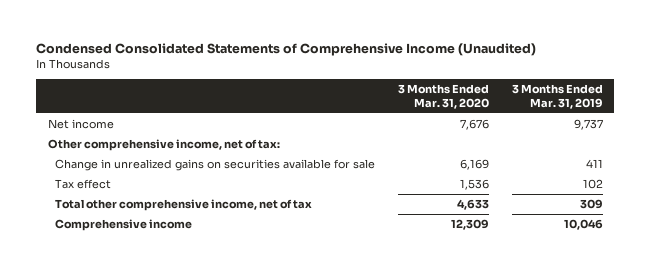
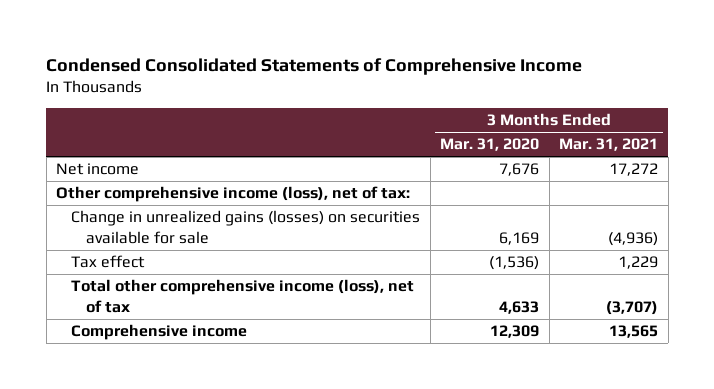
- Condensed Consolidated Statements of Comprehensive Income (Unaudited)
+ Condensed Consolidated Statements of Comprehensive Income
- | 3 Months Ended Mar. 31, 2020 | 3 Months Ended Mar. 31, 2019
+ | 3 Months Ended Mar. 31, 2020 | 3 Months Ended Mar. 31, 2021
- Other comprehensive income, net of tax:
- Change in unrealized gains on securities available for sale | 6,169 | 411
- Tax effect | 1,536 | 102
- Total other comprehensive income, net of tax | 4,633 | 309
+ Other comprehensive income (loss), net of tax:
+ Change in unrealized gains (losses) on securities available for sale | 6,169 | (4,936)
+ Tax effect | (1,536) | 1,229
+ Total other comprehensive income (loss), net of tax | 4,633 | (3,707)

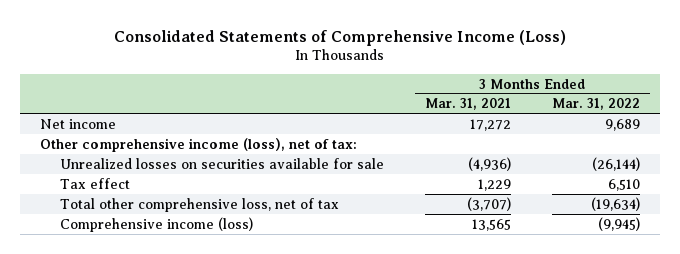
- Condensed Consolidated Statements of Comprehensive Income
+ Consolidated Statements of Comprehensive Income (Loss)
- | 3 Months Ended Mar. 31, 2020 | 3 Months Ended Mar. 31, 2021
+ | 3 Months Ended Mar. 31, 2021 | 3 Months Ended Mar. 31, 2022
- Change in unrealized gains (losses) on securities available for sale | 6,169 | (4,936)
+ Unrealized losses on securities available for sale | (4,936) | (26,144)
- Total other comprehensive income (loss), net of tax | 4,633 | (3,707)
- Comprehensive income | 12,309 | 13,565
+ Total other comprehensive loss, net of tax | (3,707) | (19,634)
+ Comprehensive income (loss) | 13,565 | (9,945)

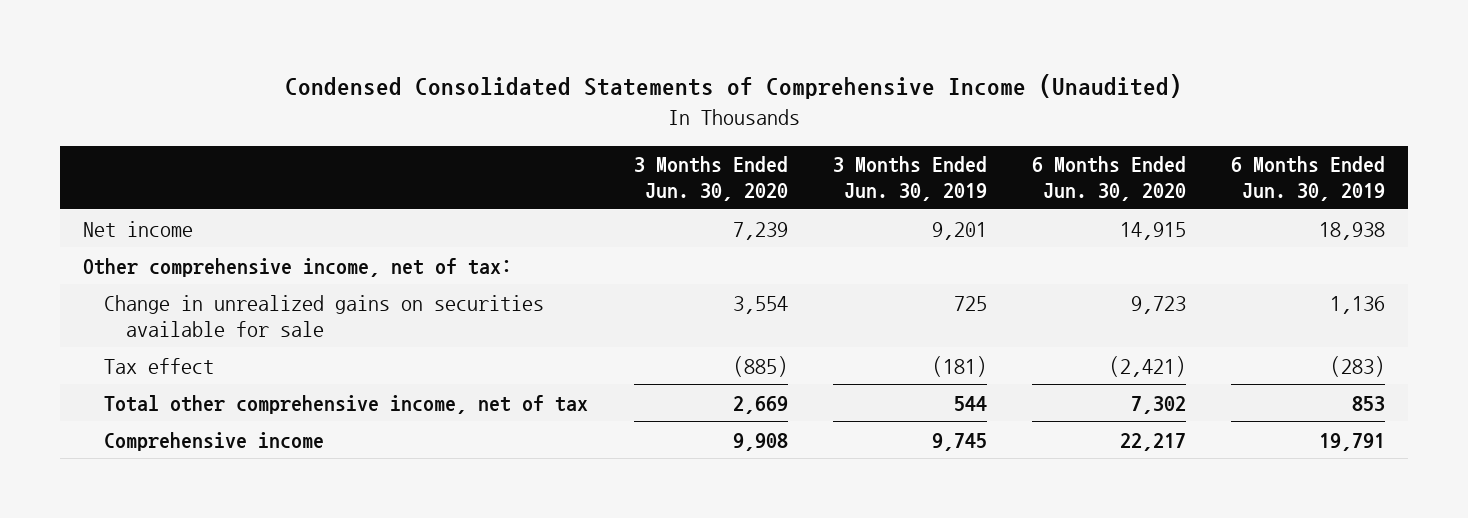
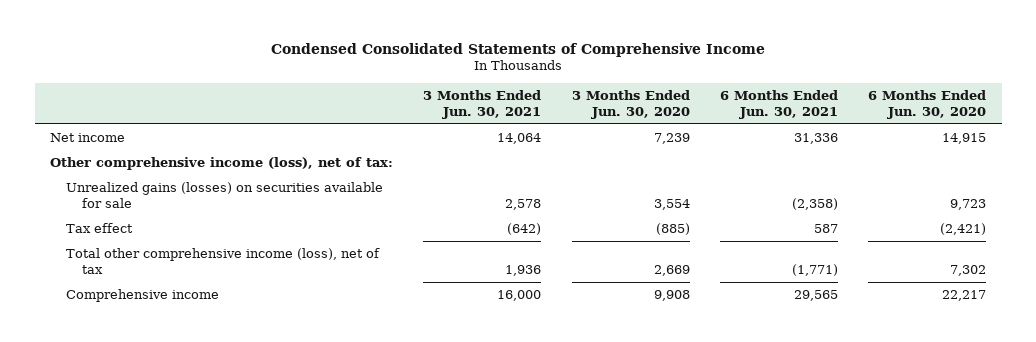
- Condensed Consolidated Statements of Comprehensive Income (Unaudited)
+ Condensed Consolidated Statements of Comprehensive Income
- | 3 Months Ended Jun. 30, 2020 | 3 Months Ended Jun. 30, 2019 | 6 Months Ended Jun. 30, 2020 | 6 Months Ended Jun. 30, 2019
+ | 3 Months Ended Jun. 30, 2021 | 3 Months Ended Jun. 30, 2020 | 6 Months Ended Jun. 30, 2021 | 6 Months Ended Jun. 30, 2020
- Other comprehensive income, net of tax:
- Change in unrealized gains on securities available for sale | 3,554 | 725 | 9,723 | 1,136
+ Other comprehensive income (loss), net of tax:
+ Unrealized gains (losses) on securities available for sale | 2,578 | 3,554 | (2,358) | 9,723
- Total other comprehensive income, net of tax | 2,669 | 544 | 7,302 | 853
+ Total other comprehensive income (loss), net of tax | 1,936 | 2,669 | (1,771) | 7,302

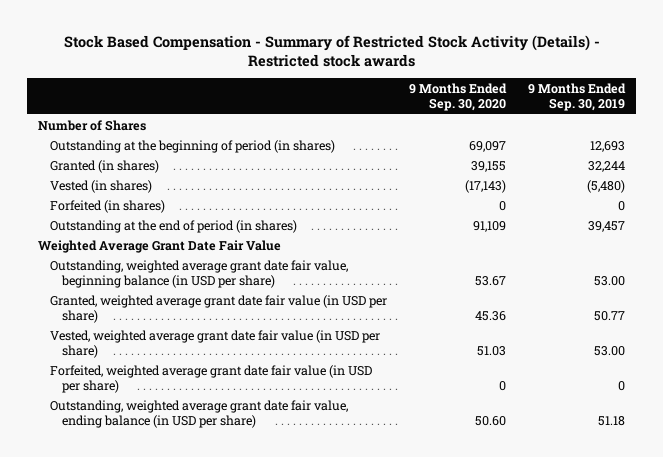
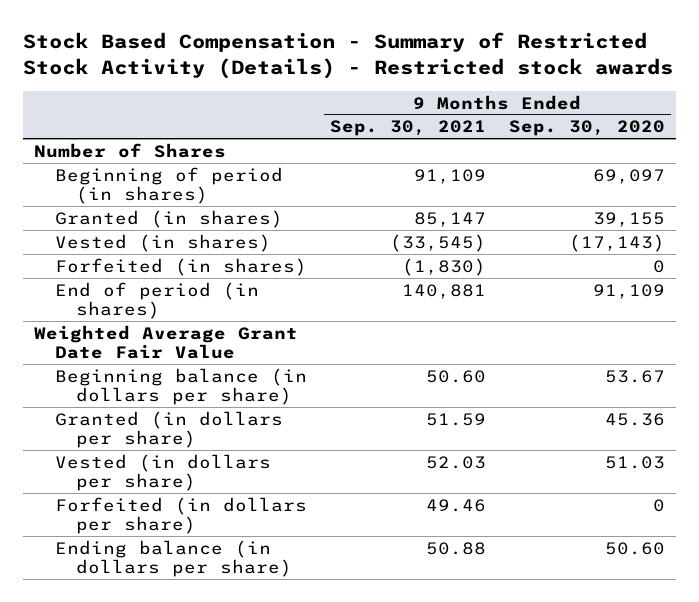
- | 9 Months Ended Sep. 30, 2020 | 9 Months Ended Sep. 30, 2019
+ | 9 Months Ended Sep. 30, 2021 | 9 Months Ended Sep. 30, 2020
- Outstanding at the beginning of period (in shares) | 69,097 | 12,693
+ Beginning of period (in shares) | 91,109 | 69,097
- Outstanding at the end of period (in shares) | 91,109 | 39,457
+ End of period (in shares) | 140,881 | 91,109
- Outstanding, weighted average grant date fair value, beginning balance (in USD per share) | 53.67 | 53.00
- Granted, weighted average grant date fair value (in USD per share) | 45.36 | 50.77
- Vested, weighted average grant date fair value (in USD per share) | 51.03 | 53.00
- Forfeited, weighted average grant date fair value (in USD per share) | 0 | 0
- Outstanding, weighted average grant date fair value, ending balance (in USD per share) | 50.60 | 51.18
+ Beginning balance (in dollars per share) | 50.60 | 53.67
+ Granted (in dollars per share) | 51.59 | 45.36
+ Vested (in dollars per share) | 52.03 | 51.03
+ Forfeited (in dollars per share) | 49.46 | 0
+ Ending balance (in dollars per share) | 50.88 | 50.60

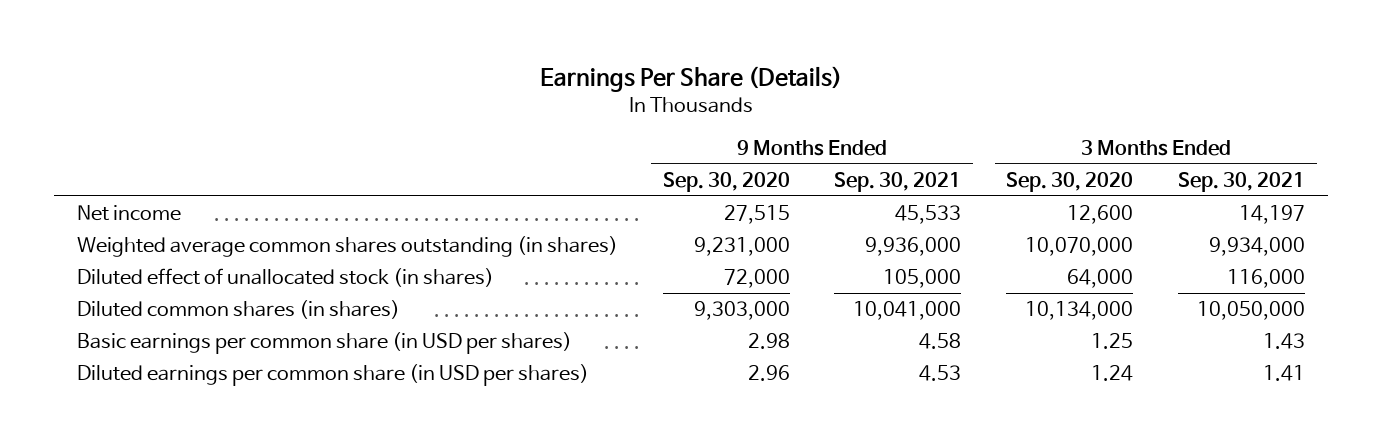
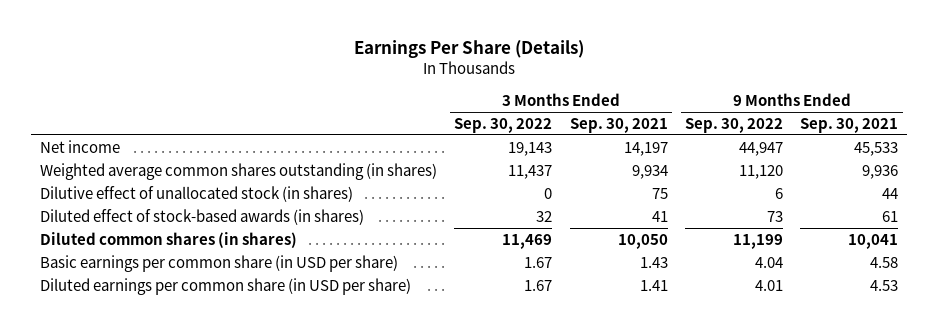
- | 9 Months Ended Sep. 30, 2020 | 9 Months Ended Sep. 30, 2021 | 3 Months Ended Sep. 30, 2020 | 3 Months Ended Sep. 30, 2021
+ | 3 Months Ended Sep. 30, 2022 | 3 Months Ended Sep. 30, 2021 | 9 Months Ended Sep. 30, 2022 | 9 Months Ended Sep. 30, 2021
- Weighted average common shares outstanding (in shares) | 9,231,000 | 9,936,000 | 10,070,000 | 9,934,000
- Diluted effect of unallocated stock (in shares) | 72,000 | 105,000 | 64,000 | 116,000
- Diluted common shares (in shares) | 9,303,000 | 10,041,000 | 10,134,000 | 10,050,000
- Basic earnings per common share (in USD per shares) | 2.98 | 4.58 | 1.25 | 1.43
- Diluted earnings per common share (in USD per shares) | 2.96 | 4.53 | 1.24 | 1.41
+ Weighted average common shares outstanding (in shares) | 11,437 | 9,934 | 11,120 | 9,936
+ Dilutive effect of unallocated stock (in shares) | 0 | 75 | 6 | 44
+ Diluted effect of stock-based awards (in shares) | 32 | 41 | 73 | 61
+ Diluted common shares (in shares) | 11,469 | 10,050 | 11,199 | 10,041
+ Basic earnings per common share (in USD per share) | 1.67 | 1.43 | 4.04 | 4.58
+ Diluted earnings per common share (in USD per share) | 1.67 | 1.41 | 4.01 | 4.53

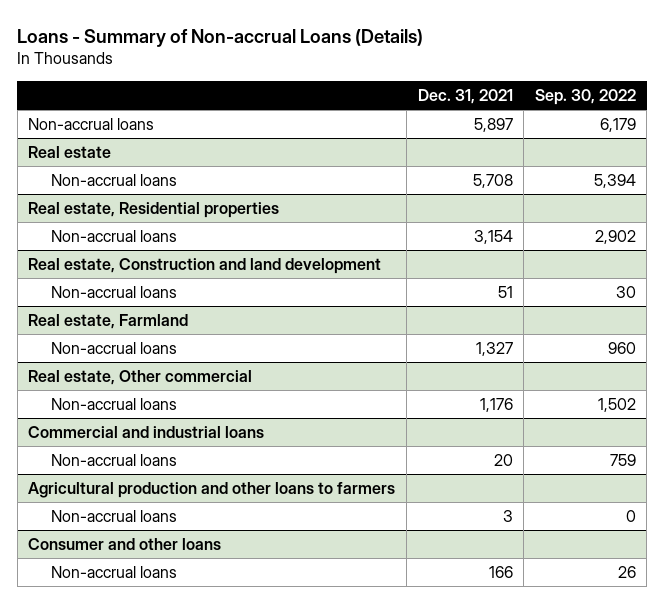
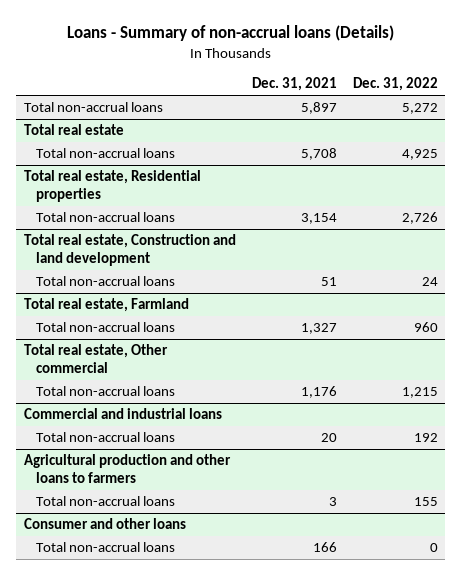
- Loans - Summary of Non-accrual Loans (Details)
+ Loans - Summary of non-accrual loans (Details)
- | Dec. 31, 2021 | Sep. 30, 2022
+ | Dec. 31, 2021 | Dec. 31, 2022
- Non-accrual loans | 5,897 | 6,179
- Real estate
- Non-accrual loans | 5,708 | 5,394
- Real estate, Residential properties
- Non-accrual loans | 3,154 | 2,902
- Real estate, Construction and land development
- Non-accrual loans | 51 | 30
- Real estate, Farmland
- Non-accrual loans | 1,327 | 960
- Real estate, Other commercial
- Non-accrual loans | 1,176 | 1,502
+ Total non-accrual loans | 5,897 | 5,272
+ Total real estate
+ Total non-accrual loans | 5,708 | 4,925
+ Total real estate, Residential properties
+ Total non-accrual loans | 3,154 | 2,726
+ Total real estate, Construction and land development
+ Total non-accrual loans | 51 | 24
+ Total real estate, Farmland
+ Total non-accrual loans | 1,327 | 960
+ Total real estate, Other commercial
+ Total non-accrual loans | 1,176 | 1,215
@ Commercial and industrial loans
- Non-accrual loans | 20 | 759
+ Total non-accrual loans | 20 | 192
@ Agricultural production and other loans to farmers
- Non-accrual loans | 3 | 0
+ Total non-accrual loans | 3 | 155
@ Consumer and other loans
- Non-accrual loans | 166 | 26
+ Total non-accrual loans | 166 | 0

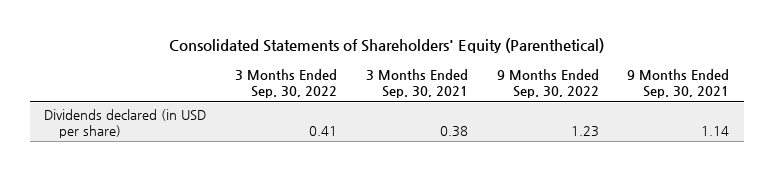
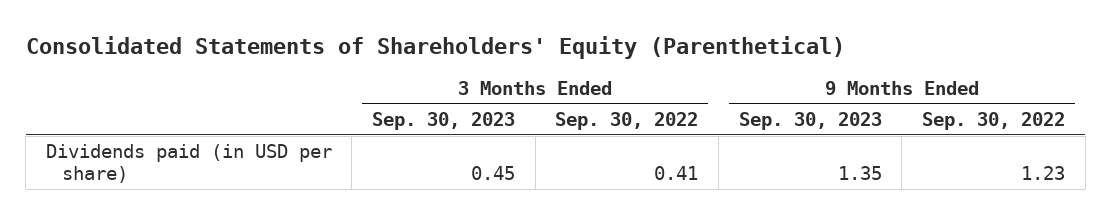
- | 3 Months Ended Sep. 30, 2022 | 3 Months Ended Sep. 30, 2021 | 9 Months Ended Sep. 30, 2022 | 9 Months Ended Sep. 30, 2021
+ | 3 Months Ended Sep. 30, 2023 | 3 Months Ended Sep. 30, 2022 | 9 Months Ended Sep. 30, 2023 | 9 Months Ended Sep. 30, 2022
- Dividends declared (in USD per share) | 0.41 | 0.38 | 1.23 | 1.14
+ Dividends paid (in USD per share) | 0.45 | 0.41 | 1.35 | 1.23

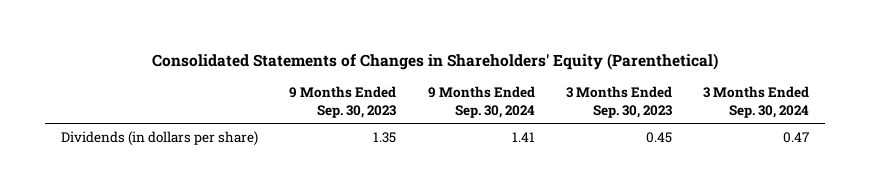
- Consolidated Statements of Shareholders' Equity (Parenthetical)
+ Consolidated Statements of Changes in Shareholders' Equity (Parenthetical)
- | 3 Months Ended Sep. 30, 2023 | 3 Months Ended Sep. 30, 2022 | 9 Months Ended Sep. 30, 2023 | 9 Months Ended Sep. 30, 2022
+ | 9 Months Ended Sep. 30, 2023 | 9 Months Ended Sep. 30, 2024 | 3 Months Ended Sep. 30, 2023 | 3 Months Ended Sep. 30, 2024
- Dividends paid (in USD per share) | 0.45 | 0.41 | 1.35 | 1.23
+ Dividends (in dollars per share) | 1.35 | 1.41 | 0.45 | 0.47

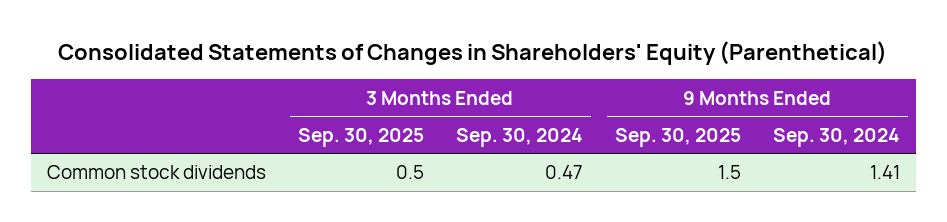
- | 9 Months Ended Sep. 30, 2023 | 9 Months Ended Sep. 30, 2024 | 3 Months Ended Sep. 30, 2023 | 3 Months Ended Sep. 30, 2024
+ | 3 Months Ended Sep. 30, 2025 | 3 Months Ended Sep. 30, 2024 | 9 Months Ended Sep. 30, 2025 | 9 Months Ended Sep. 30, 2024
- Dividends (in dollars per share) | 1.35 | 1.41 | 0.45 | 0.47
+ Common stock dividends | 0.5 | 0.47 | 1.5 | 1.41

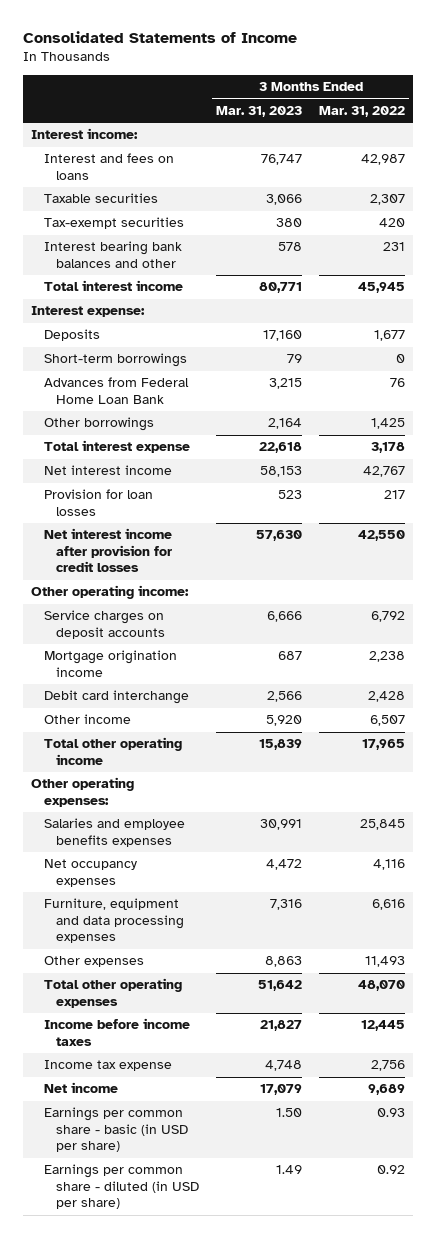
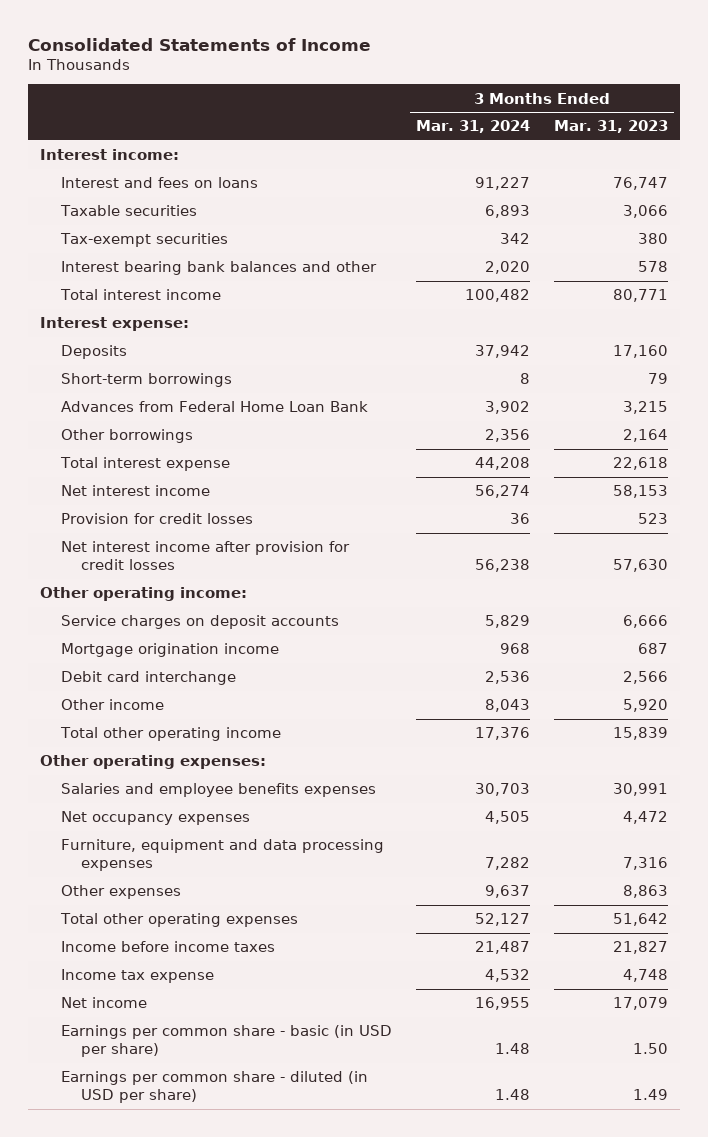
- | 3 Months Ended Mar. 31, 2023 | 3 Months Ended Mar. 31, 2022
+ | 3 Months Ended Mar. 31, 2024 | 3 Months Ended Mar. 31, 2023
- Provision for loan losses | 523 | 217
+ Provision for credit losses | 36 | 523

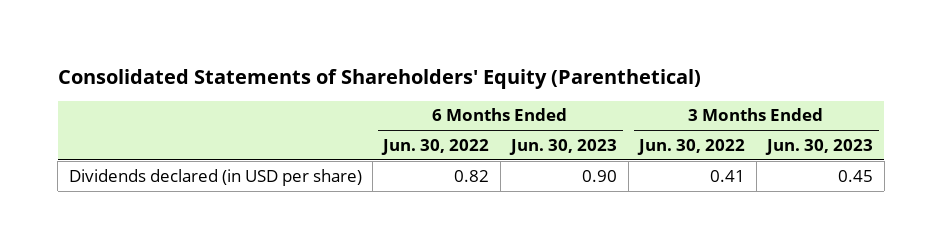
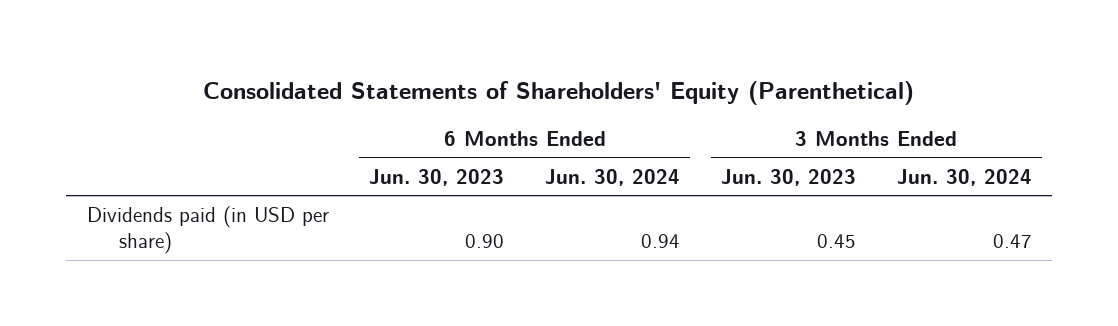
- | 6 Months Ended Jun. 30, 2022 | 6 Months Ended Jun. 30, 2023 | 3 Months Ended Jun. 30, 2022 | 3 Months Ended Jun. 30, 2023
+ | 6 Months Ended Jun. 30, 2023 | 6 Months Ended Jun. 30, 2024 | 3 Months Ended Jun. 30, 2023 | 3 Months Ended Jun. 30, 2024
- Dividends declared (in USD per share) | 0.82 | 0.90 | 0.41 | 0.45
+ Dividends paid (in USD per share) | 0.90 | 0.94 | 0.45 | 0.47

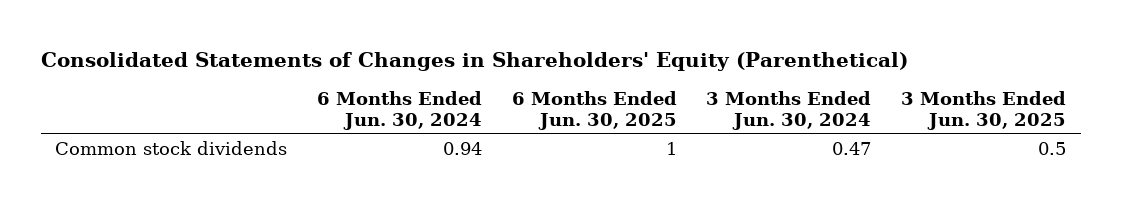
- Consolidated Statements of Shareholders' Equity (Parenthetical)
+ Consolidated Statements of Changes in Shareholders' Equity (Parenthetical)
- | 6 Months Ended Jun. 30, 2023 | 6 Months Ended Jun. 30, 2024 | 3 Months Ended Jun. 30, 2023 | 3 Months Ended Jun. 30, 2024
+ | 6 Months Ended Jun. 30, 2024 | 6 Months Ended Jun. 30, 2025 | 3 Months Ended Jun. 30, 2024 | 3 Months Ended Jun. 30, 2025
- Dividends paid (in USD per share) | 0.90 | 0.94 | 0.45 | 0.47
+ Common stock dividends | 0.94 | 1 | 0.47 | 0.5

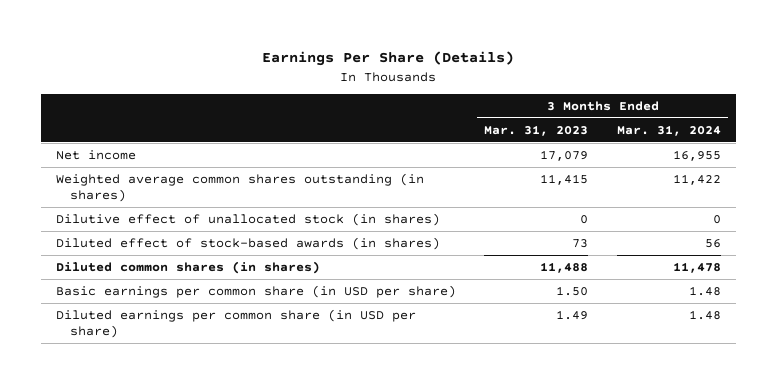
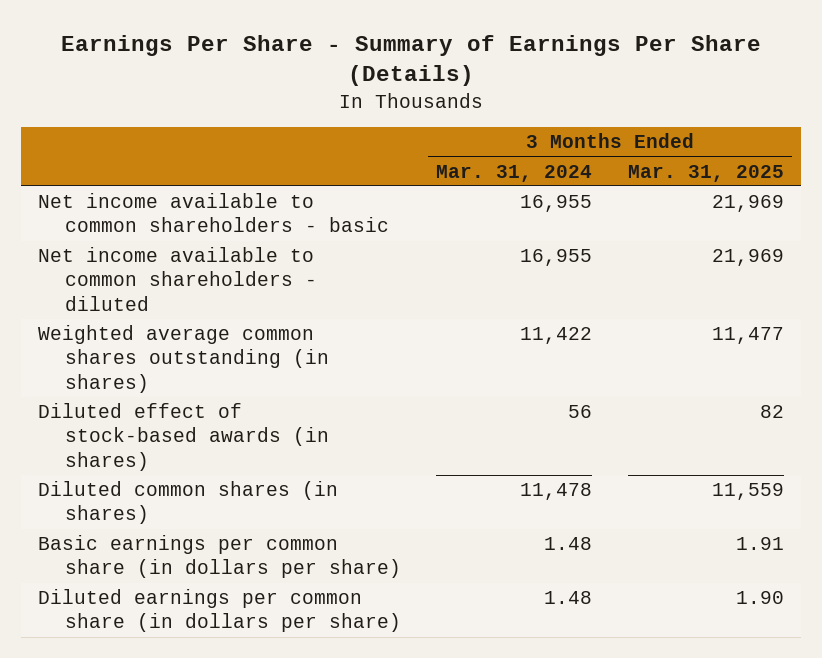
- Earnings Per Share (Details)
+ Earnings Per Share - Summary of Earnings Per Share (Details)
- | 3 Months Ended Mar. 31, 2023 | 3 Months Ended Mar. 31, 2024
+ | 3 Months Ended Mar. 31, 2024 | 3 Months Ended Mar. 31, 2025
- Net income | 17,079 | 16,955
+ Net income available to common shareholders - basic | 16,955 | 21,969
+ Net income available to common shareholders - diluted | 16,955 | 21,969
- Dilutive effect of unallocated stock (in shares) | 0 | 0
- Basic earnings per common share (in USD per share) | 1.50 | 1.48
- Diluted earnings per common share (in USD per share) | 1.49 | 1.48
+ Basic earnings per common share (in dollars per share) | 1.48 | 1.91
+ Diluted earnings per common share (in dollars per share) | 1.48 | 1.90

